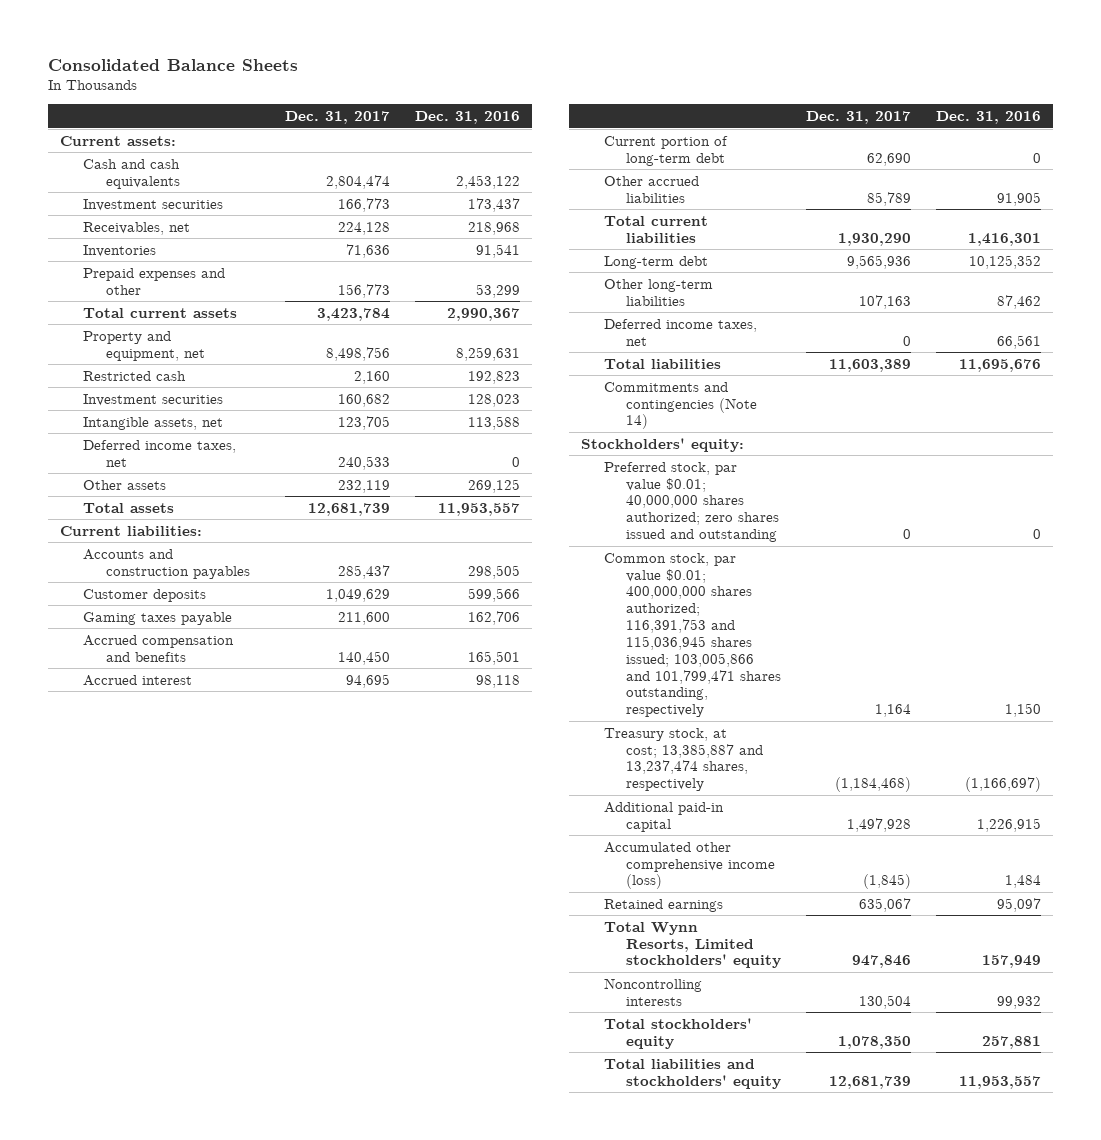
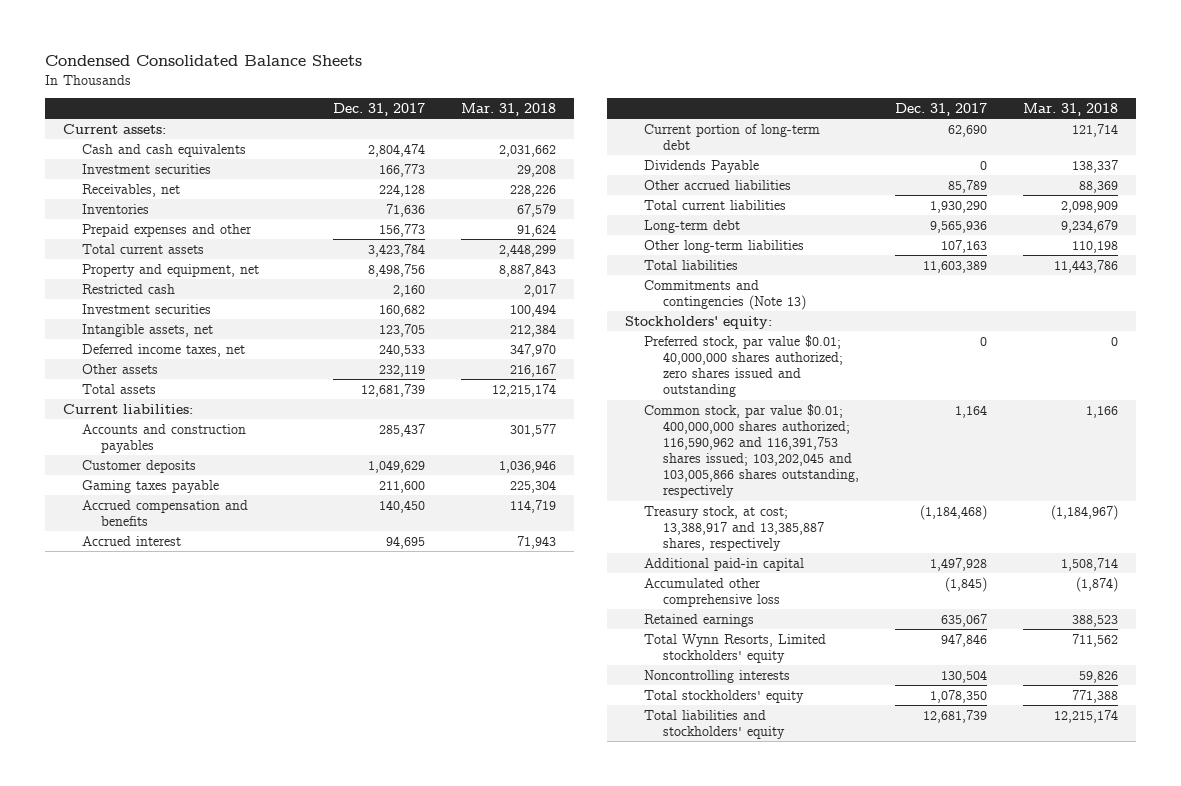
- Consolidated Balance Sheets
+ Condensed Consolidated Balance Sheets
- | Dec. 31, 2017 | Dec. 31, 2016
+ | Dec. 31, 2017 | Mar. 31, 2018
+ Dividends Payable | 0 | 138,337
- Deferred income taxes, net | 0 | 66,561
- Commitments and contingencies (Note 14)
+ Commitments and contingencies (Note 13)
- Common stock, par value $0.01; 400,000,000 shares authorized; 116,391,753 and 115,036,945 shares issued; 103,005,866 and 101,799,471 shares outstanding, respectively | 1,164 | 1,150
- Treasury stock, at cost; 13,385,887 and 13,237,474 shares, respectively | (1,184,468) | (1,166,697)
+ Common stock, par value $0.01; 400,000,000 shares authorized; 116,590,962 and 116,391,753 shares issued; 103,202,045 and 103,005,866 shares outstanding, respectively | 1,164 | 1,166
+ Treasury stock, at cost; 13,388,917 and 13,385,887 shares, respectively | (1,184,468) | (1,184,967)
- Accumulated other comprehensive income (loss) | (1,845) | 1,484
+ Accumulated other comprehensive loss | (1,845) | (1,874)

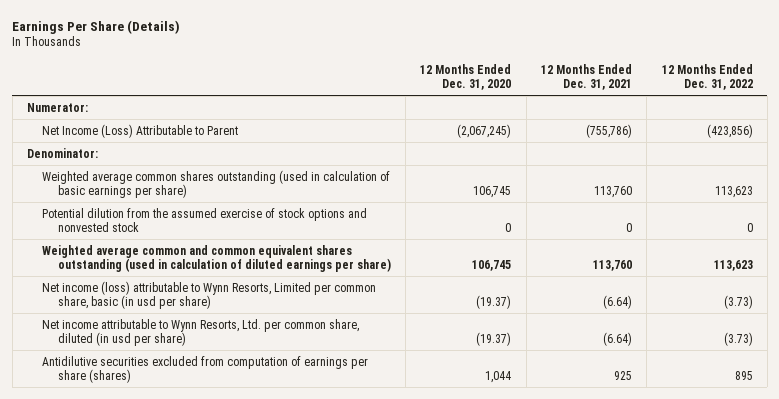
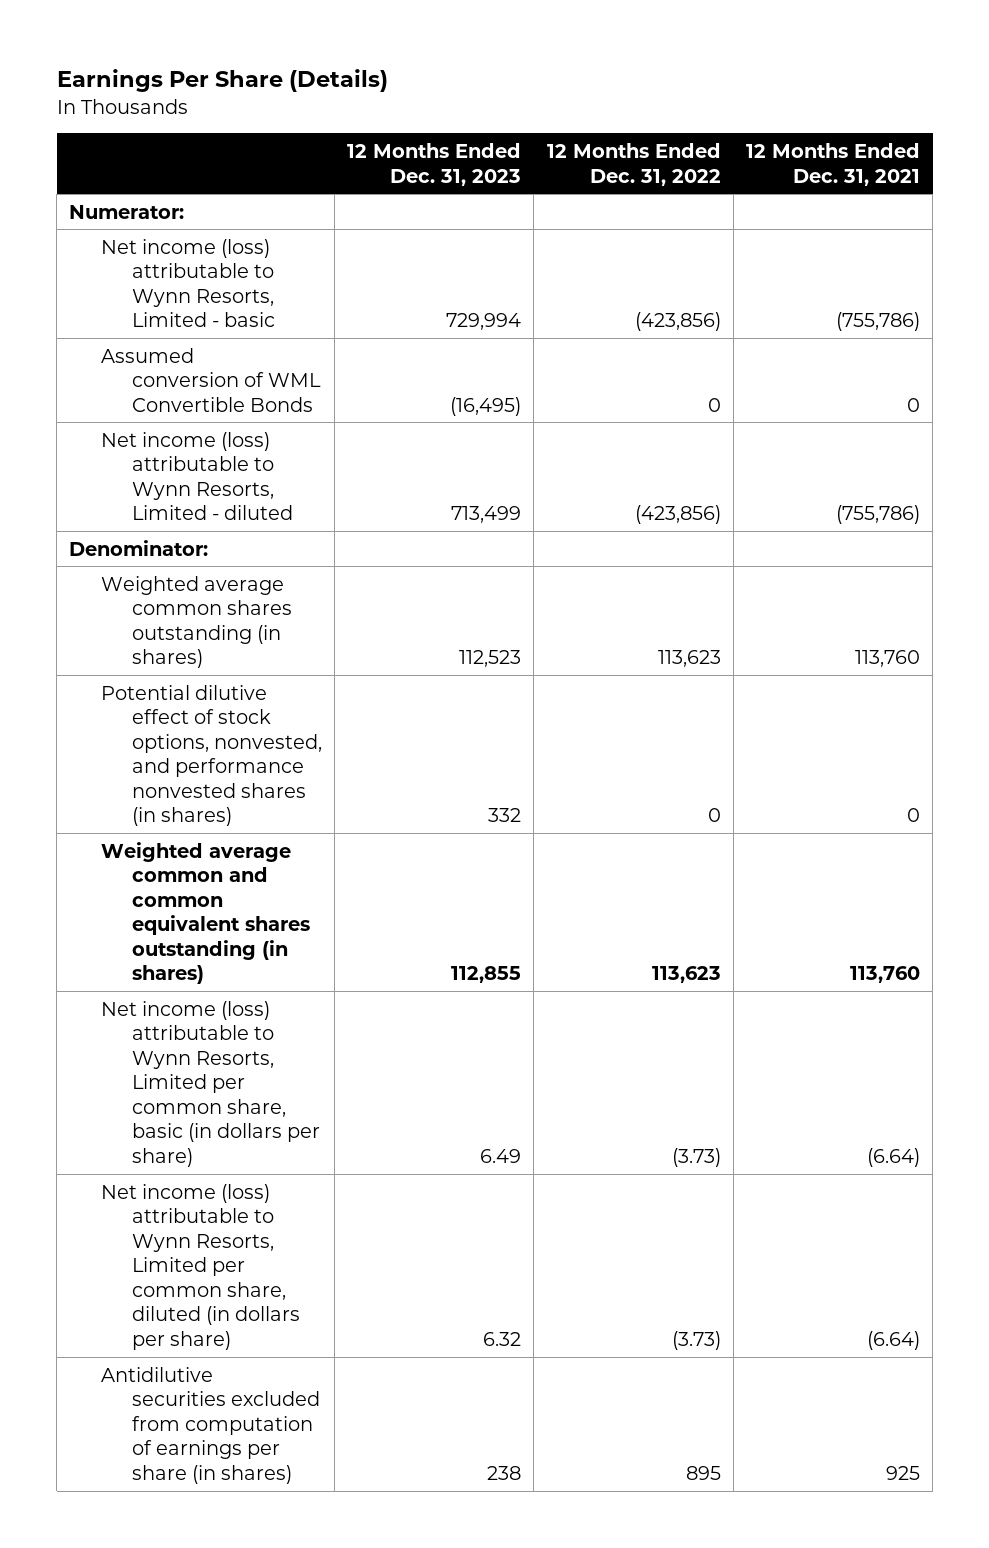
- | 12 Months Ended Dec. 31, 2020 | 12 Months Ended Dec. 31, 2021 | 12 Months Ended Dec. 31, 2022
+ | 12 Months Ended Dec. 31, 2023 | 12 Months Ended Dec. 31, 2022 | 12 Months Ended Dec. 31, 2021
- Net Income (Loss) Attributable to Parent | (2,067,245) | (755,786) | (423,856)
+ Net income (loss) attributable to Wynn Resorts, Limited - basic | 729,994 | (423,856) | (755,786)
+ Assumed conversion of WML Convertible Bonds | (16,495) | 0 | 0
+ Net income (loss) attributable to Wynn Resorts, Limited - diluted | 713,499 | (423,856) | (755,786)
- Weighted average common shares outstanding (used in calculation of basic earnings per share) | 106,745 | 113,760 | 113,623
- Potential dilution from the assumed exercise of stock options and nonvested stock | 0 | 0 | 0
- Weighted average common and common equivalent shares outstanding (used in calculation of diluted earnings per share) | 106,745 | 113,760 | 113,623
- Net income (loss) attributable to Wynn Resorts, Limited per common share, basic (in usd per share) | (19.37) | (6.64) | (3.73)
- Net income attributable to Wynn Resorts, Ltd. per common share, diluted (in usd per share) | (19.37) | (6.64) | (3.73)
- Antidilutive securities excluded from computation of earnings per share (shares) | 1,044 | 925 | 895
+ Weighted average common shares outstanding (in shares) | 112,523 | 113,623 | 113,760
+ Potential dilutive effect of stock options, nonvested, and performance nonvested shares (in shares) | 332 | 0 | 0
+ Weighted average common and common equivalent shares outstanding (in shares) | 112,855 | 113,623 | 113,760
+ Net income (loss) attributable to Wynn Resorts, Limited per common share, basic (in dollars per share) | 6.49 | (3.73) | (6.64)
+ Net income (loss) attributable to Wynn Resorts, Limited per common share, diluted (in dollars per share) | 6.32 | (3.73) | (6.64)
+ Antidilutive securities excluded from computation of earnings per share (in shares) | 238 | 895 | 925

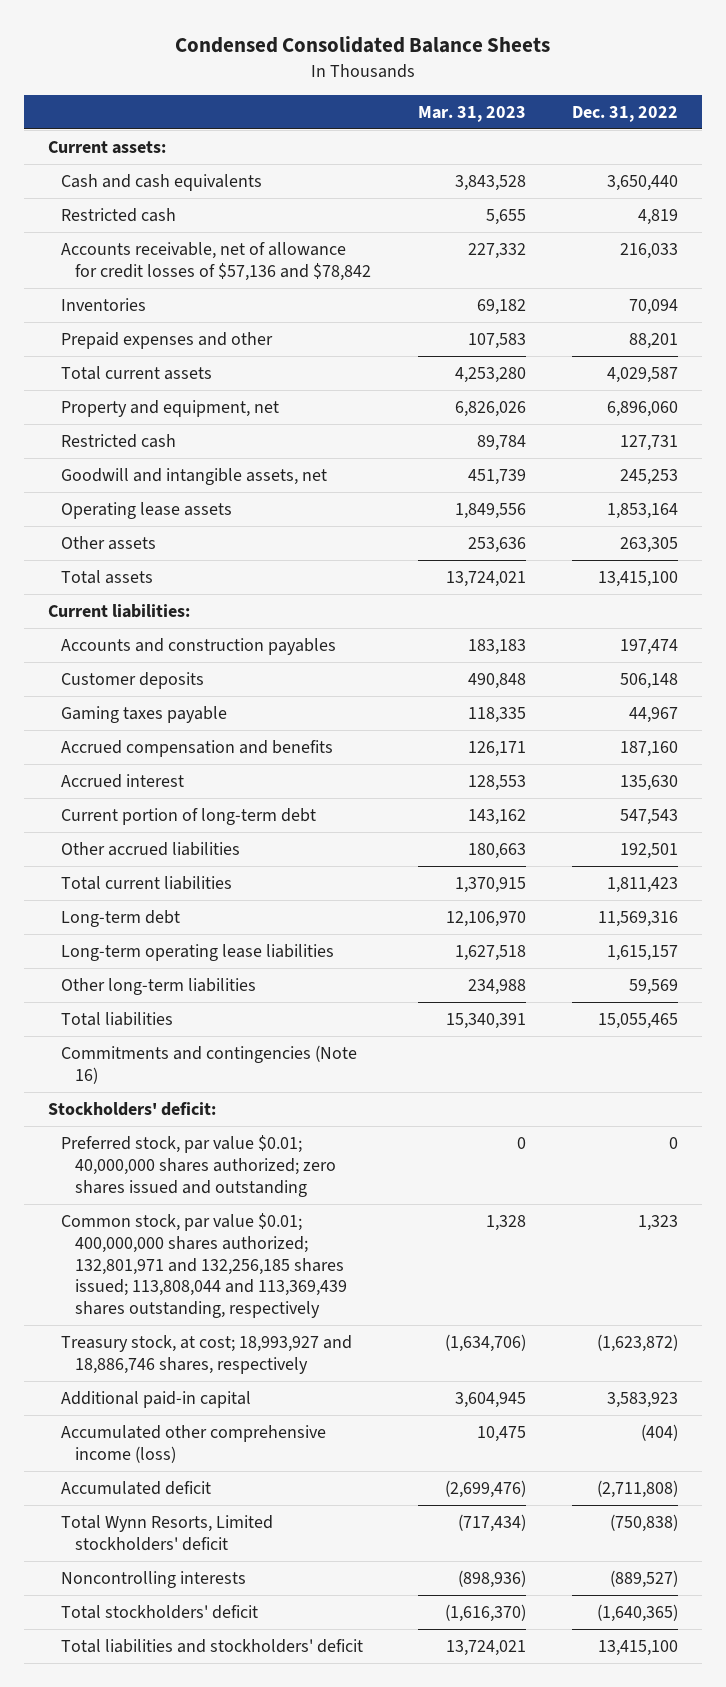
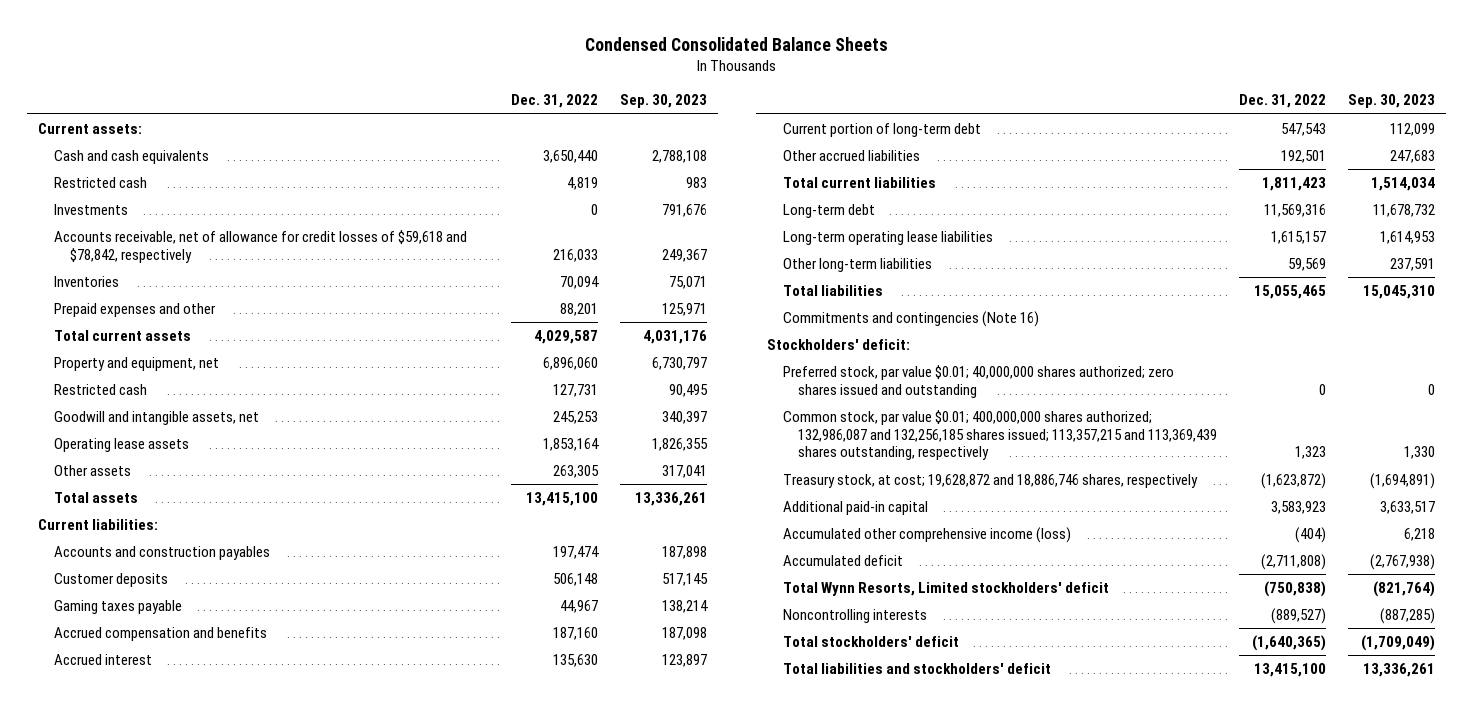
- | Mar. 31, 2023 | Dec. 31, 2022
+ | Dec. 31, 2022 | Sep. 30, 2023
- Accounts receivable, net of allowance for credit losses of $57,136 and $78,842 | 227,332 | 216,033
+ Investments | 0 | 791,676
+ Accounts receivable, net of allowance for credit losses of $59,618 and $78,842, respectively | 216,033 | 249,367
- Common stock, par value $0.01; 400,000,000 shares authorized; 132,801,971 and 132,256,185 shares issued; 113,808,044 and 113,369,439 shares outstanding, respectively | 1,328 | 1,323
- Treasury stock, at cost; 18,993,927 and 18,886,746 shares, respectively | (1,634,706) | (1,623,872)
+ Common stock, par value $0.01; 400,000,000 shares authorized; 132,986,087 and 132,256,185 shares issued; 113,357,215 and 113,369,439 shares outstanding, respectively | 1,323 | 1,330
+ Treasury stock, at cost; 19,628,872 and 18,886,746 shares, respectively | (1,623,872) | (1,694,891)

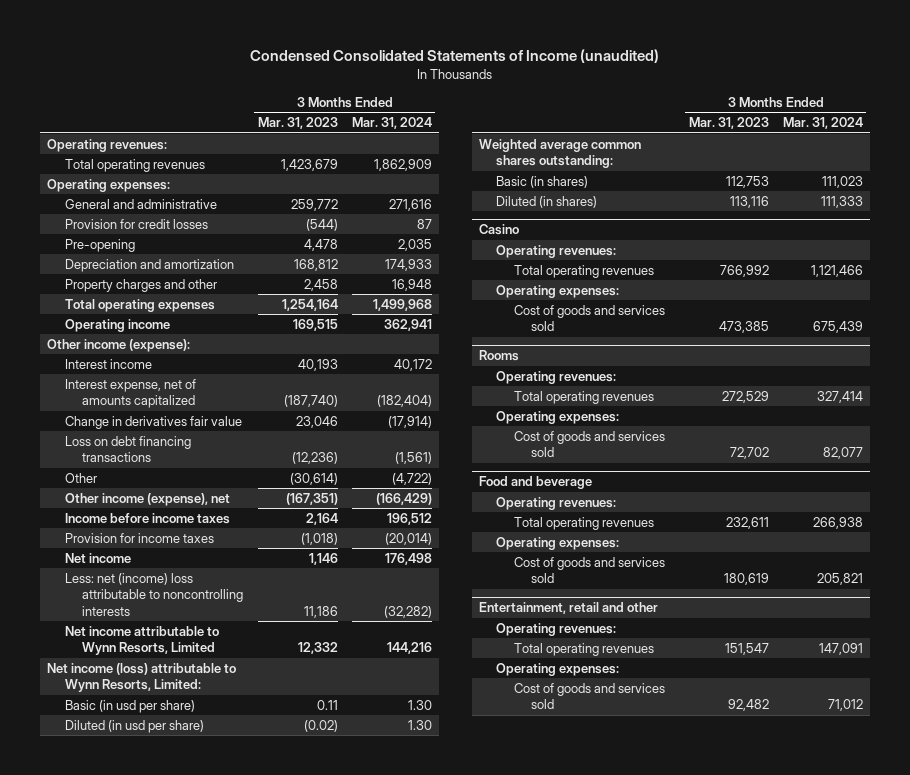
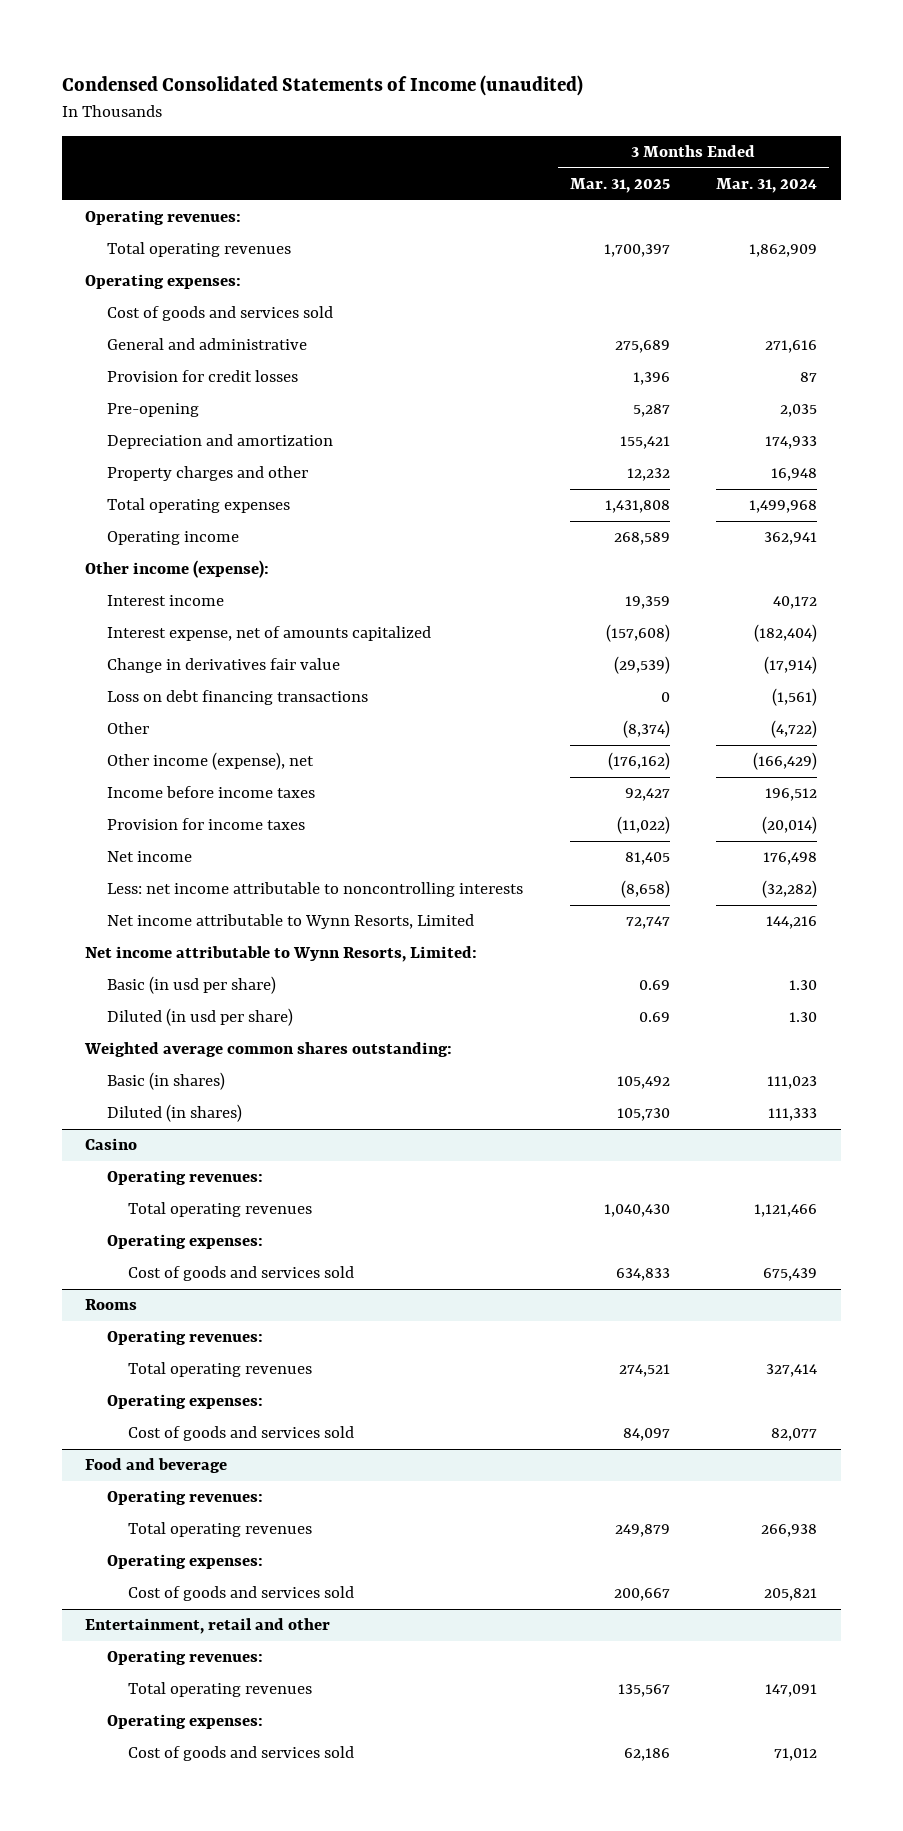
- | 3 Months Ended Mar. 31, 2023 | 3 Months Ended Mar. 31, 2024
+ | 3 Months Ended Mar. 31, 2025 | 3 Months Ended Mar. 31, 2024
+ Cost of goods and services sold
- Less: net (income) loss attributable to noncontrolling interests | 11,186 | (32,282)
+ Less: net income attributable to noncontrolling interests | (8,658) | (32,282)
- Net income (loss) attributable to Wynn Resorts, Limited:
+ Net income attributable to Wynn Resorts, Limited:

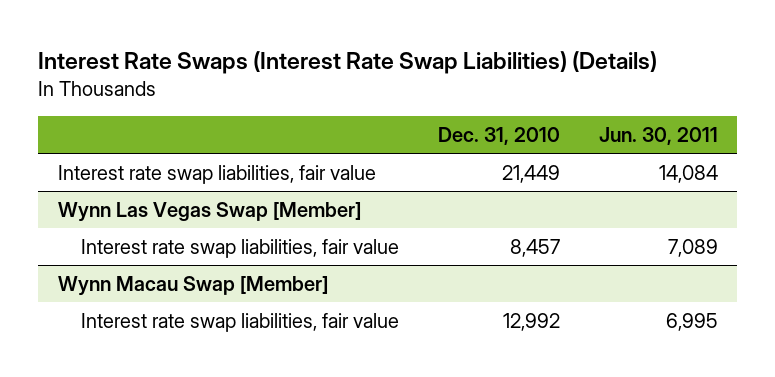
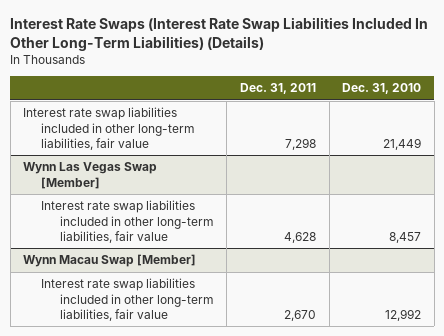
- Interest Rate Swaps (Interest Rate Swap Liabilities) (Details)
+ Interest Rate Swaps (Interest Rate Swap Liabilities Included In Other Long-Term Liabilities) (Details)
- | Dec. 31, 2010 | Jun. 30, 2011
+ | Dec. 31, 2011 | Dec. 31, 2010
- Interest rate swap liabilities, fair value | 21,449 | 14,084
+ Interest rate swap liabilities included in other long-term liabilities, fair value | 7,298 | 21,449
@ Wynn Las Vegas Swap [Member]
- Interest rate swap liabilities, fair value | 8,457 | 7,089
+ Interest rate swap liabilities included in other long-term liabilities, fair value | 4,628 | 8,457
@ Wynn Macau Swap [Member]
- Interest rate swap liabilities, fair value | 12,992 | 6,995
+ Interest rate swap liabilities included in other long-term liabilities, fair value | 2,670 | 12,992

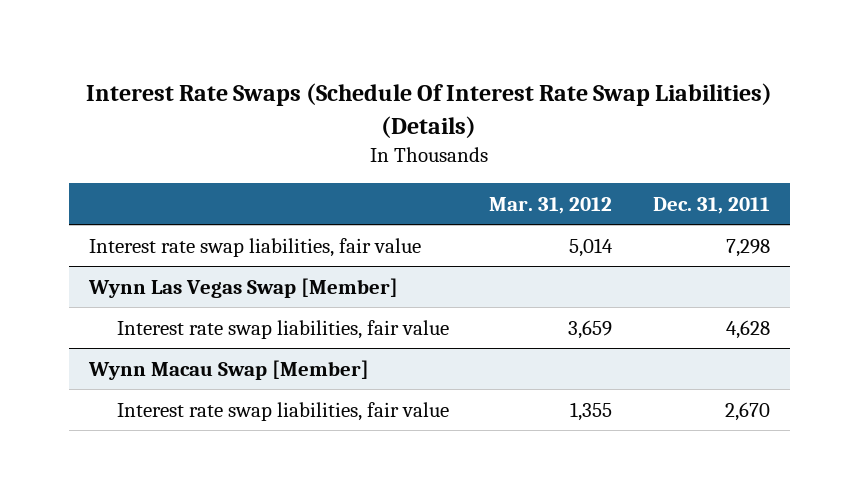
- Interest Rate Swaps (Interest Rate Swap Liabilities Included In Other Long-Term Liabilities) (Details)
+ Interest Rate Swaps (Schedule Of Interest Rate Swap Liabilities) (Details)
- | Dec. 31, 2011 | Dec. 31, 2010
+ | Mar. 31, 2012 | Dec. 31, 2011
- Interest rate swap liabilities included in other long-term liabilities, fair value | 7,298 | 21,449
+ Interest rate swap liabilities, fair value | 5,014 | 7,298
@ Wynn Las Vegas Swap [Member]
- Interest rate swap liabilities included in other long-term liabilities, fair value | 4,628 | 8,457
+ Interest rate swap liabilities, fair value | 3,659 | 4,628
@ Wynn Macau Swap [Member]
- Interest rate swap liabilities included in other long-term liabilities, fair value | 2,670 | 12,992
+ Interest rate swap liabilities, fair value | 1,355 | 2,670

